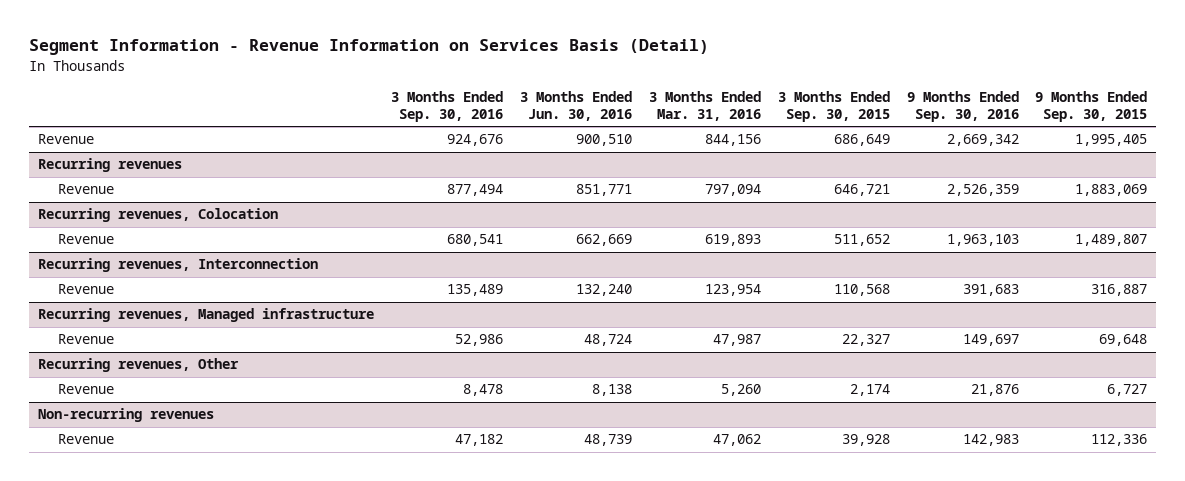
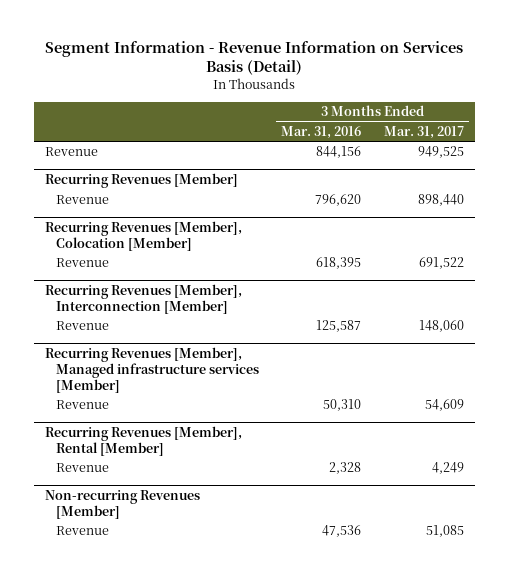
- | 3 Months Ended Sep. 30, 2016 | 3 Months Ended Jun. 30, 2016 | 3 Months Ended Mar. 31, 2016 | 3 Months Ended Sep. 30, 2015 | 9 Months Ended Sep. 30, 2016 | 9 Months Ended Sep. 30, 2015
+ | 3 Months Ended Mar. 31, 2016 | 3 Months Ended Mar. 31, 2017
- Recurring revenues
- Revenue | 877,494 | 851,771 | 797,094 | 646,721 | 2,526,359 | 1,883,069
- Recurring revenues, Colocation
- Revenue | 680,541 | 662,669 | 619,893 | 511,652 | 1,963,103 | 1,489,807
- Recurring revenues, Interconnection
- Revenue | 135,489 | 132,240 | 123,954 | 110,568 | 391,683 | 316,887
- Recurring revenues, Managed infrastructure
- Revenue | 52,986 | 48,724 | 47,987 | 22,327 | 149,697 | 69,648
- Recurring revenues, Other
- Revenue | 8,478 | 8,138 | 5,260 | 2,174 | 21,876 | 6,727
- Non-recurring revenues
- Revenue | 47,182 | 48,739 | 47,062 | 39,928 | 142,983 | 112,336
+ Recurring Revenues [Member]
+ Revenue | 796,620 | 898,440
+ Recurring Revenues [Member], Colocation [Member]
+ Revenue | 618,395 | 691,522
+ Recurring Revenues [Member], Interconnection [Member]
+ Revenue | 125,587 | 148,060
+ Recurring Revenues [Member], Managed infrastructure services [Member]
+ Revenue | 50,310 | 54,609
+ Recurring Revenues [Member], Rental [Member]
+ Revenue | 2,328 | 4,249
+ Non-recurring Revenues [Member]
+ Revenue | 47,536 | 51,085

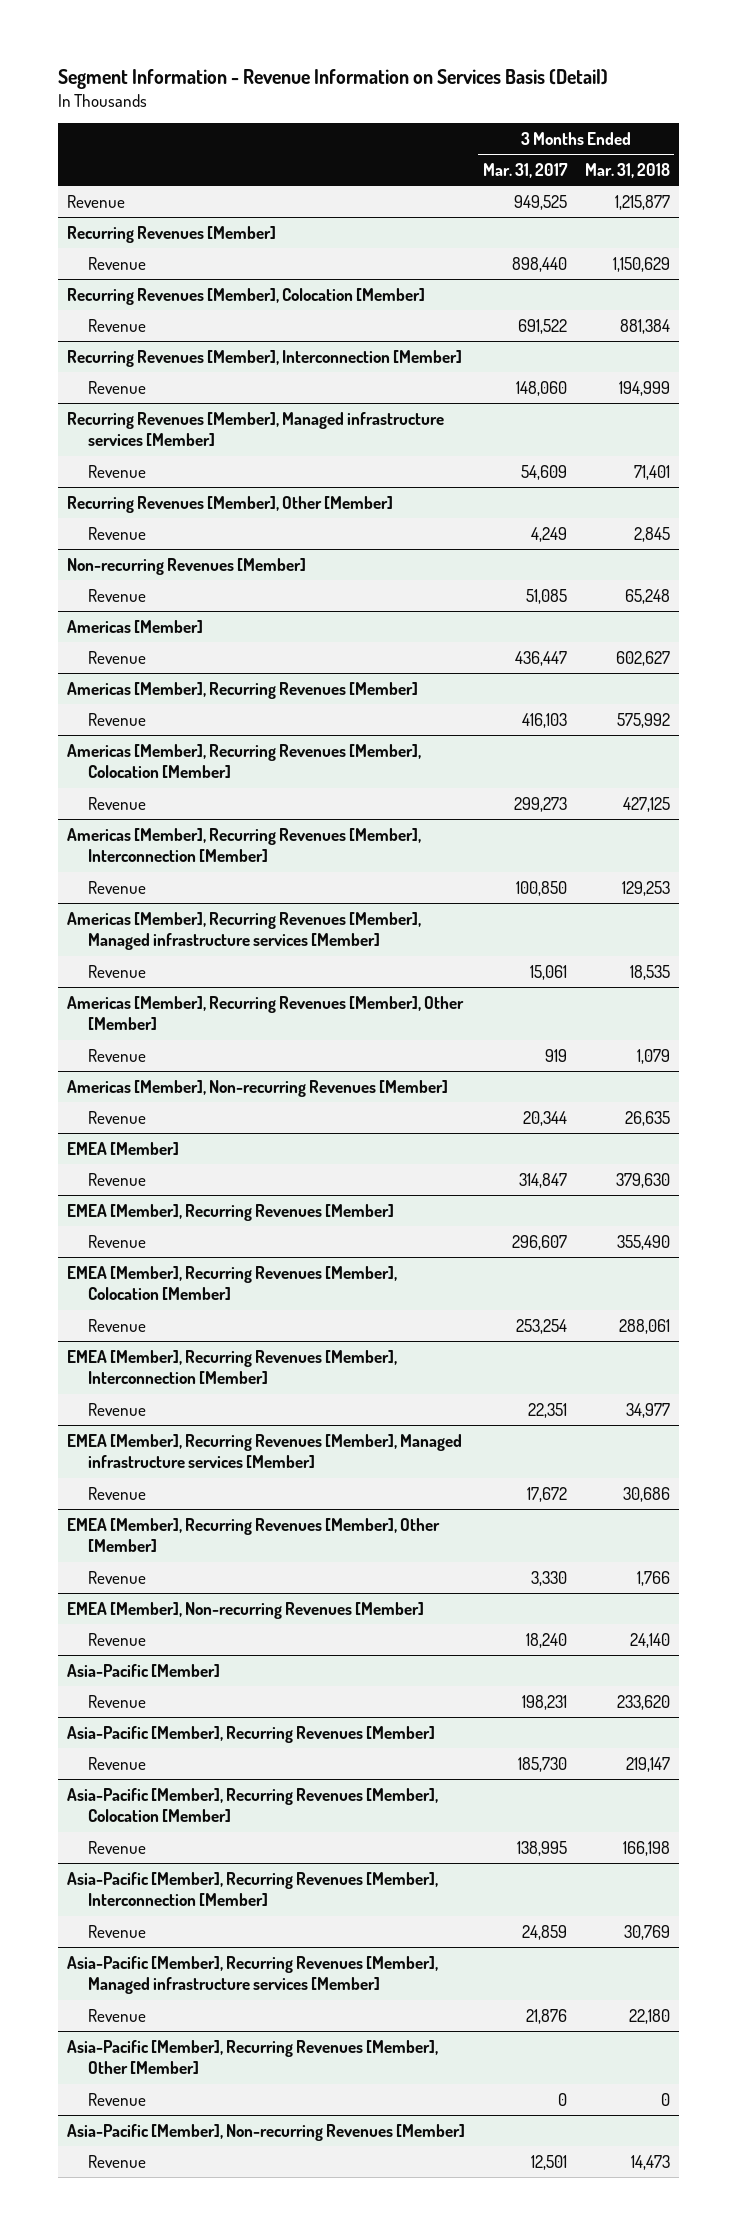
- | 3 Months Ended Mar. 31, 2016 | 3 Months Ended Mar. 31, 2017
+ | 3 Months Ended Mar. 31, 2017 | 3 Months Ended Mar. 31, 2018
- Recurring Revenues [Member], Rental [Member]
+ Recurring Revenues [Member], Other [Member]
+ Americas [Member]
+ Revenue | 436,447 | 602,627
+ Americas [Member], Recurring Revenues [Member]
+ Revenue | 416,103 | 575,992
+ Americas [Member], Recurring Revenues [Member], Colocation [Member]
+ Revenue | 299,273 | 427,125
+ Americas [Member], Recurring Revenues [Member], Interconnection [Member]
+ Revenue | 100,850 | 129,253
+ Americas [Member], Recurring Revenues [Member], Managed infrastructure services [Member]
+ Revenue | 15,061 | 18,535
+ Americas [Member], Recurring Revenues [Member], Other [Member]
+ Revenue | 919 | 1,079
+ Americas [Member], Non-recurring Revenues [Member]
+ Revenue | 20,344 | 26,635
+ EMEA [Member]
+ Revenue | 314,847 | 379,630
+ EMEA [Member], Recurring Revenues [Member]
+ Revenue | 296,607 | 355,490
+ EMEA [Member], Recurring Revenues [Member], Colocation [Member]
+ Revenue | 253,254 | 288,061
+ EMEA [Member], Recurring Revenues [Member], Interconnection [Member]
+ Revenue | 22,351 | 34,977
+ EMEA [Member], Recurring Revenues [Member], Managed infrastructure services [Member]
+ Revenue | 17,672 | 30,686
+ EMEA [Member], Recurring Revenues [Member], Other [Member]
+ Revenue | 3,330 | 1,766
+ EMEA [Member], Non-recurring Revenues [Member]
+ Revenue | 18,240 | 24,140
+ Asia-Pacific [Member]
+ Revenue | 198,231 | 233,620
+ Asia-Pacific [Member], Recurring Revenues [Member]
+ Revenue | 185,730 | 219,147
+ Asia-Pacific [Member], Recurring Revenues [Member], Colocation [Member]
+ Revenue | 138,995 | 166,198
+ Asia-Pacific [Member], Recurring Revenues [Member], Interconnection [Member]
+ Revenue | 24,859 | 30,769
+ Asia-Pacific [Member], Recurring Revenues [Member], Managed infrastructure services [Member]
+ Revenue | 21,876 | 22,180
+ Asia-Pacific [Member], Recurring Revenues [Member], Other [Member]
+ Revenue | 0 | 0
+ Asia-Pacific [Member], Non-recurring Revenues [Member]
+ Revenue | 12,501 | 14,473

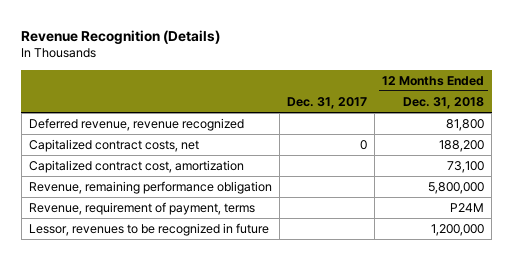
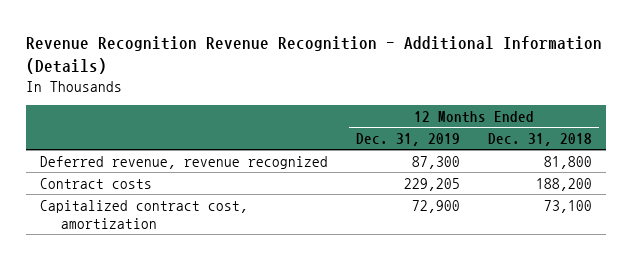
- Revenue Recognition (Details)
+ Revenue Recognition Revenue Recognition - Additional Information (Details)
- | Dec. 31, 2017 | 12 Months Ended Dec. 31, 2018
+ | 12 Months Ended Dec. 31, 2019 | 12 Months Ended Dec. 31, 2018
- Capitalized contract costs, net | 0 | 188,200
+ Contract costs | 229,205 | 188,200
- Revenue, remaining performance obligation | | 5,800,000
- Revenue, requirement of payment, terms | | P24M
- Lessor, revenues to be recognized in future | | 1,200,000

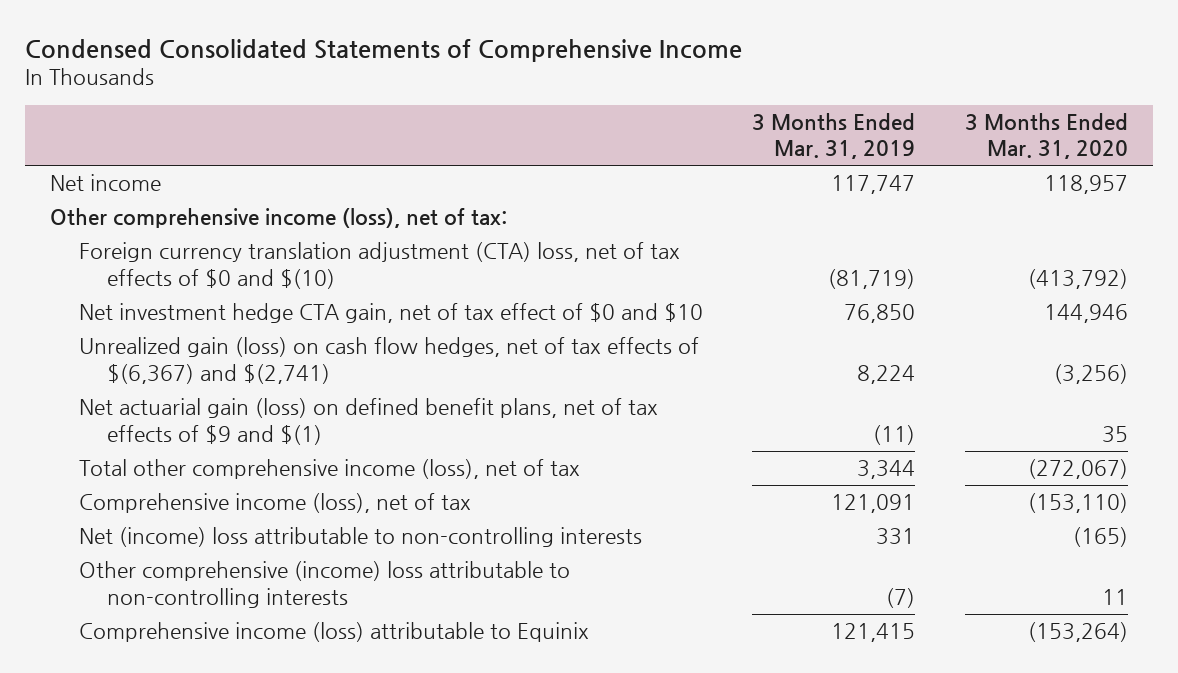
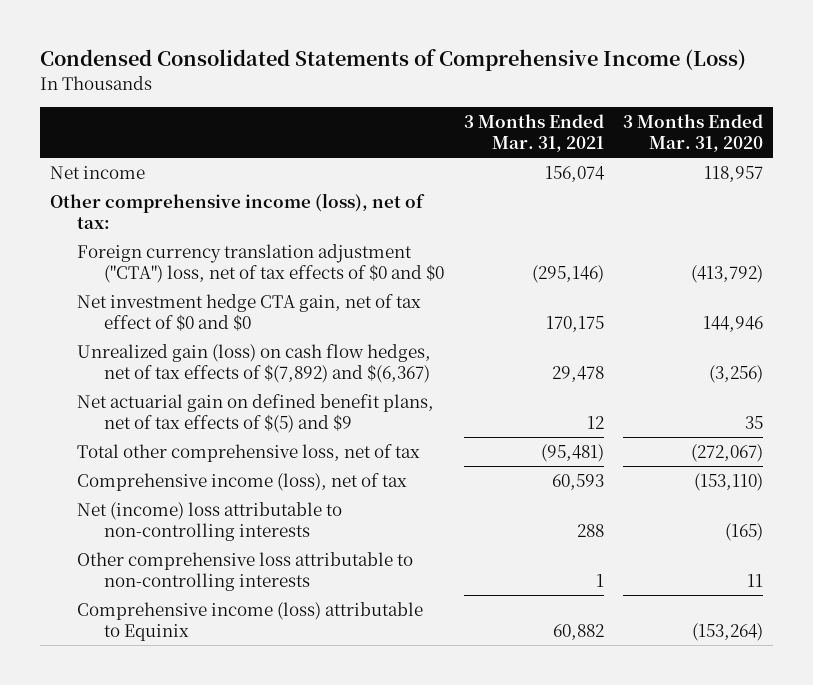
- Condensed Consolidated Statements of Comprehensive Income
+ Condensed Consolidated Statements of Comprehensive Income (Loss)
- | 3 Months Ended Mar. 31, 2019 | 3 Months Ended Mar. 31, 2020
+ | 3 Months Ended Mar. 31, 2021 | 3 Months Ended Mar. 31, 2020
- Foreign currency translation adjustment (CTA) loss, net of tax effects of $0 and $(10) | (81,719) | (413,792)
- Net investment hedge CTA gain, net of tax effect of $0 and $10 | 76,850 | 144,946
- Unrealized gain (loss) on cash flow hedges, net of tax effects of $(6,367) and $(2,741) | 8,224 | (3,256)
- Net actuarial gain (loss) on defined benefit plans, net of tax effects of $9 and $(1) | (11) | 35
- Total other comprehensive income (loss), net of tax | 3,344 | (272,067)
+ Foreign currency translation adjustment ("CTA") loss, net of tax effects of $0 and $0 | (295,146) | (413,792)
+ Net investment hedge CTA gain, net of tax effect of $0 and $0 | 170,175 | 144,946
+ Unrealized gain (loss) on cash flow hedges, net of tax effects of $(7,892) and $(6,367) | 29,478 | (3,256)
+ Net actuarial gain on defined benefit plans, net of tax effects of $(5) and $9 | 12 | 35
+ Total other comprehensive loss, net of tax | (95,481) | (272,067)
- Other comprehensive (income) loss attributable to non-controlling interests | (7) | 11
+ Other comprehensive loss attributable to non-controlling interests | 1 | 11

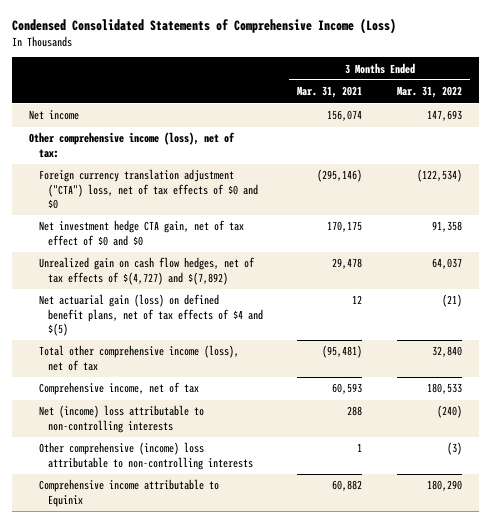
- | 3 Months Ended Mar. 31, 2021 | 3 Months Ended Mar. 31, 2020
+ | 3 Months Ended Mar. 31, 2021 | 3 Months Ended Mar. 31, 2022
- Unrealized gain (loss) on cash flow hedges, net of tax effects of $(7,892) and $(6,367) | 29,478 | (3,256)
- Net actuarial gain on defined benefit plans, net of tax effects of $(5) and $9 | 12 | 35
- Total other comprehensive loss, net of tax | (95,481) | (272,067)
- Comprehensive income (loss), net of tax | 60,593 | (153,110)
+ Unrealized gain on cash flow hedges, net of tax effects of $(4,727) and $(7,892) | 29,478 | 64,037
+ Net actuarial gain (loss) on defined benefit plans, net of tax effects of $4 and $(5) | 12 | (21)
+ Total other comprehensive income (loss), net of tax | (95,481) | 32,840
+ Comprehensive income, net of tax | 60,593 | 180,533
- Other comprehensive loss attributable to non-controlling interests | 1 | 11
- Comprehensive income (loss) attributable to Equinix | 60,882 | (153,264)
+ Other comprehensive (income) loss attributable to non-controlling interests | 1 | (3)
+ Comprehensive income attributable to Equinix | 60,882 | 180,290

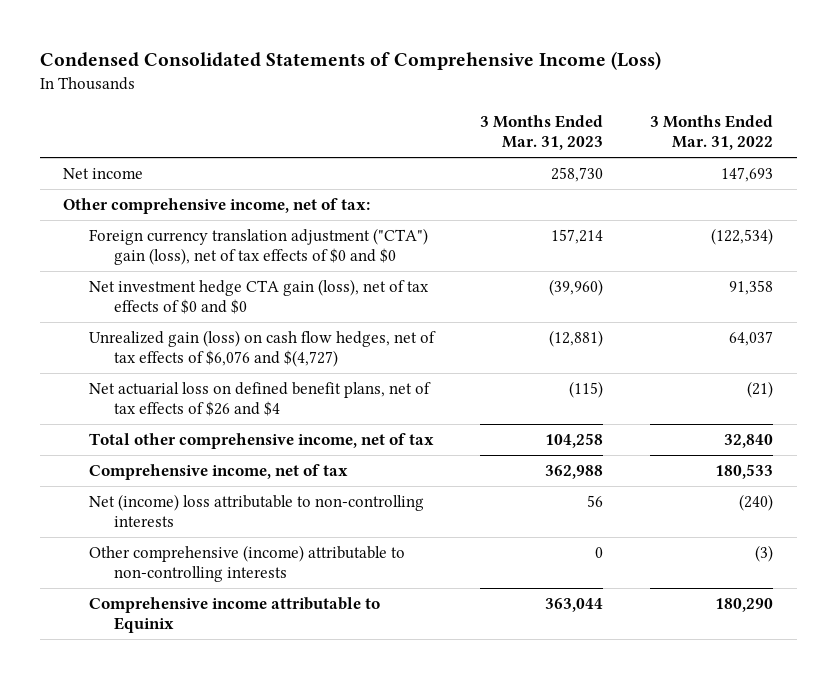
- | 3 Months Ended Mar. 31, 2021 | 3 Months Ended Mar. 31, 2022
+ | 3 Months Ended Mar. 31, 2023 | 3 Months Ended Mar. 31, 2022
- Other comprehensive income (loss), net of tax:
- Foreign currency translation adjustment ("CTA") loss, net of tax effects of $0 and $0 | (295,146) | (122,534)
- Net investment hedge CTA gain, net of tax effect of $0 and $0 | 170,175 | 91,358
- Unrealized gain on cash flow hedges, net of tax effects of $(4,727) and $(7,892) | 29,478 | 64,037
- Net actuarial gain (loss) on defined benefit plans, net of tax effects of $4 and $(5) | 12 | (21)
- Total other comprehensive income (loss), net of tax | (95,481) | 32,840
+ Other comprehensive income, net of tax:
+ Foreign currency translation adjustment ("CTA") gain (loss), net of tax effects of $0 and $0 | 157,214 | (122,534)
+ Net investment hedge CTA gain (loss), net of tax effects of $0 and $0 | (39,960) | 91,358
+ Unrealized gain (loss) on cash flow hedges, net of tax effects of $6,076 and $(4,727) | (12,881) | 64,037
+ Net actuarial loss on defined benefit plans, net of tax effects of $26 and $4 | (115) | (21)
+ Total other comprehensive income, net of tax | 104,258 | 32,840
- Other comprehensive (income) loss attributable to non-controlling interests | 1 | (3)
+ Other comprehensive (income) attributable to non-controlling interests | 0 | (3)

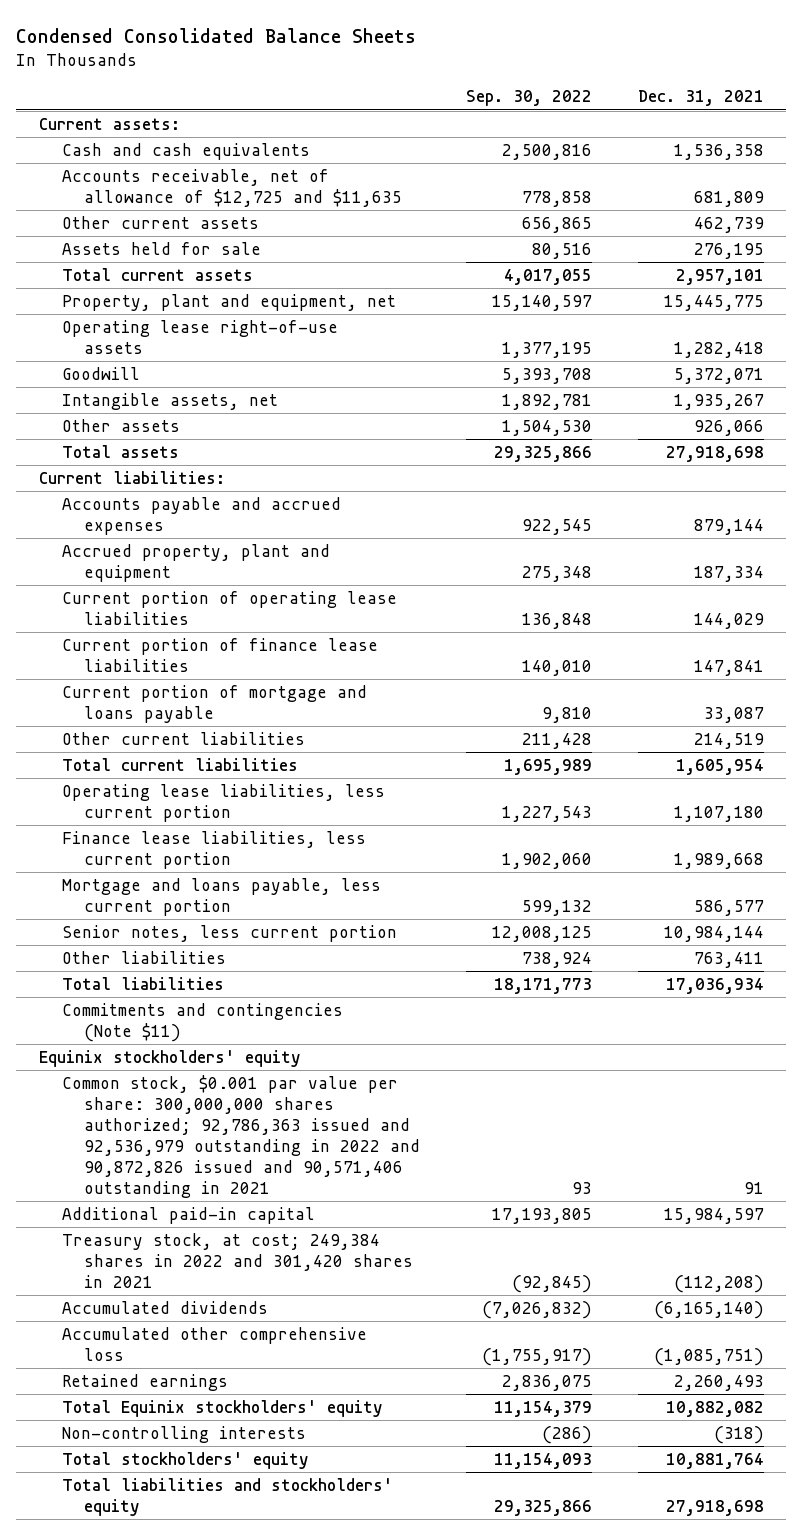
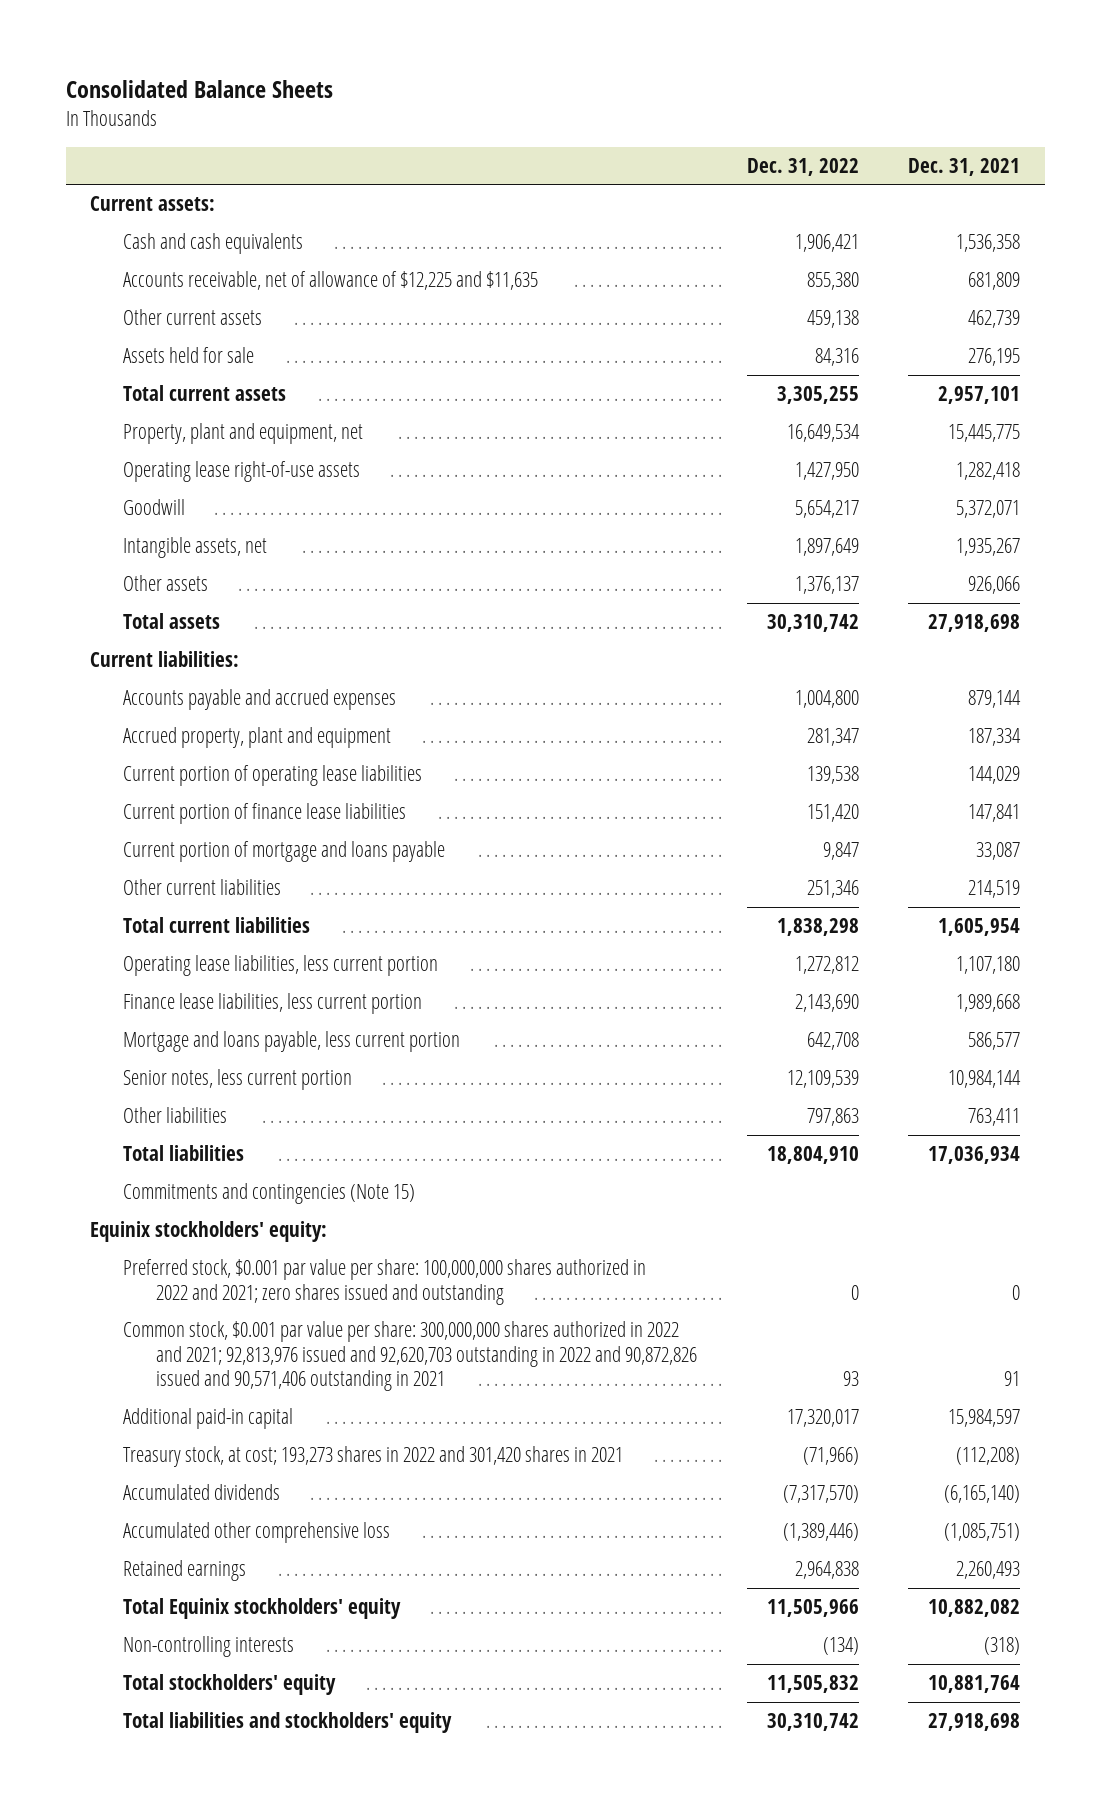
- Condensed Consolidated Balance Sheets
+ Consolidated Balance Sheets
- | Sep. 30, 2022 | Dec. 31, 2021
+ | Dec. 31, 2022 | Dec. 31, 2021
- Accounts receivable, net of allowance of $12,725 and $11,635 | 778,858 | 681,809
+ Accounts receivable, net of allowance of $12,225 and $11,635 | 855,380 | 681,809
- Commitments and contingencies (Note $11)
- Equinix stockholders' equity
- Common stock, $0.001 par value per share: 300,000,000 shares authorized; 92,786,363 issued and 92,536,979 outstanding in 2022 and 90,872,826 issued and 90,571,406 outstanding in 2021 | 93 | 91
+ Commitments and contingencies (Note 15)
+ Equinix stockholders' equity:
+ Preferred stock, $0.001 par value per share: 100,000,000 shares authorized in 2022 and 2021; zero shares issued and outstanding | 0 | 0
+ Common stock, $0.001 par value per share: 300,000,000 shares authorized in 2022 and 2021; 92,813,976 issued and 92,620,703 outstanding in 2022 and 90,872,826 issued and 90,571,406 outstanding in 2021 | 93 | 91
- Treasury stock, at cost; 249,384 shares in 2022 and 301,420 shares in 2021 | (92,845) | (112,208)
+ Treasury stock, at cost; 193,273 shares in 2022 and 301,420 shares in 2021 | (71,966) | (112,208)

